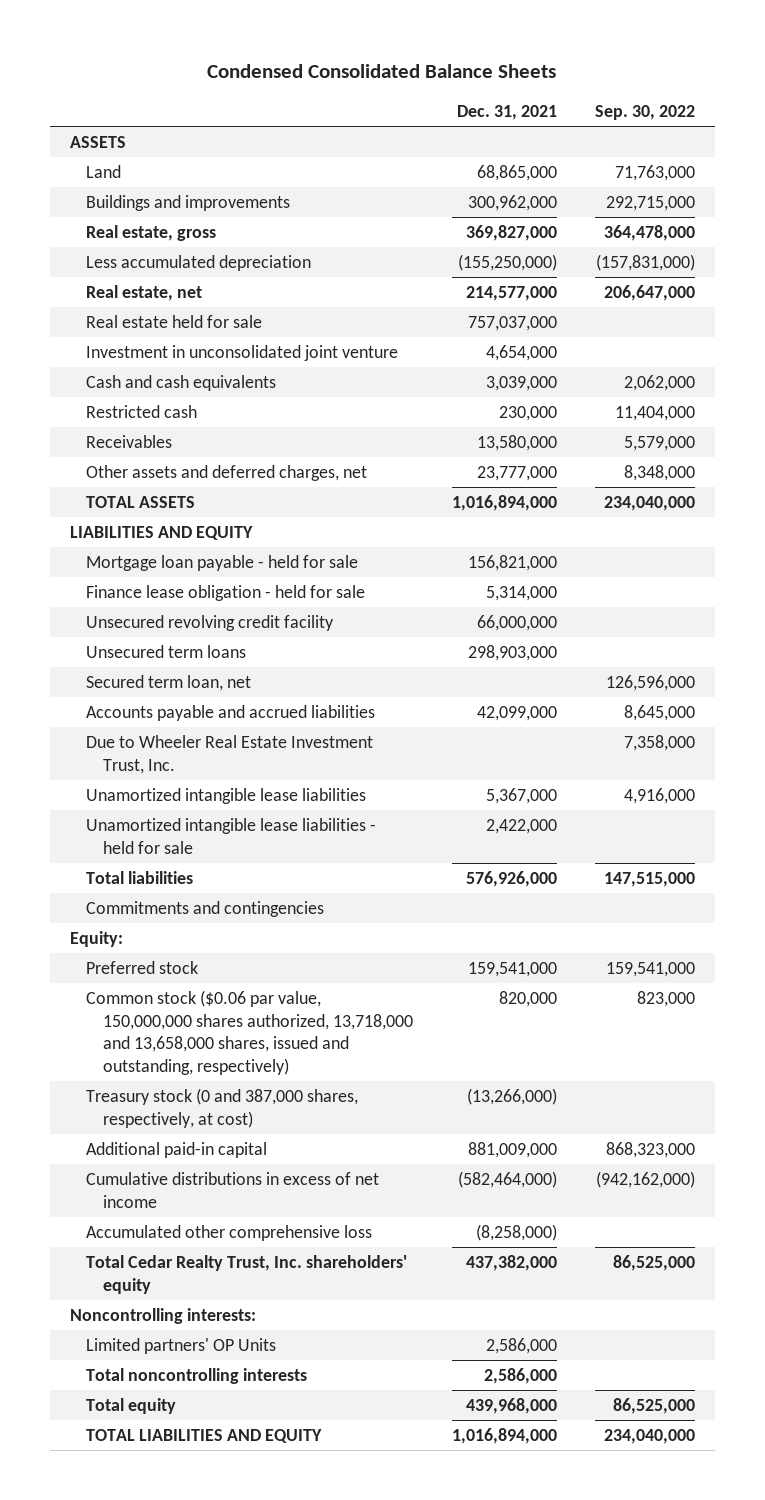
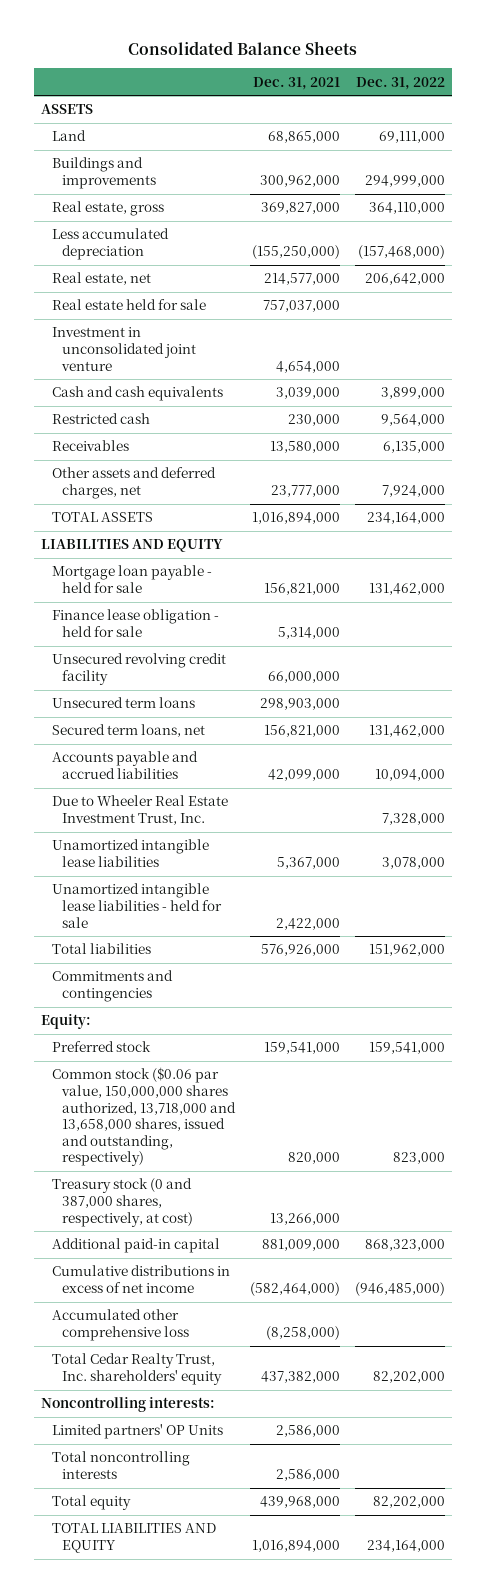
- Condensed Consolidated Balance Sheets
+ Consolidated Balance Sheets
- | Dec. 31, 2021 | Sep. 30, 2022
+ | Dec. 31, 2021 | Dec. 31, 2022
- Secured term loan, net | | 126,596,000
+ Secured term loans, net | 156,821,000 | 131,462,000
- Treasury stock (0 and 387,000 shares, respectively, at cost) | (13,266,000) |
+ Treasury stock (0 and 387,000 shares, respectively, at cost) | 13,266,000 |

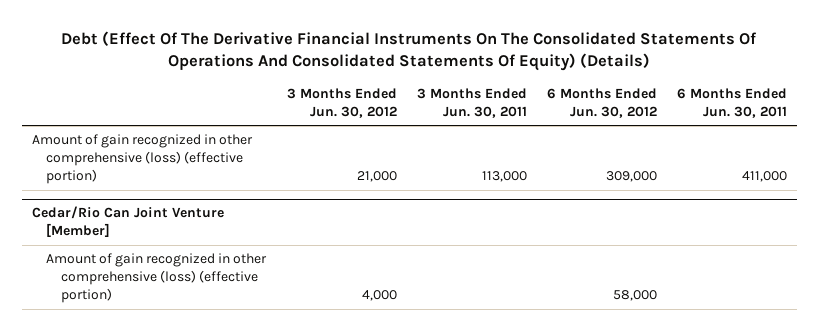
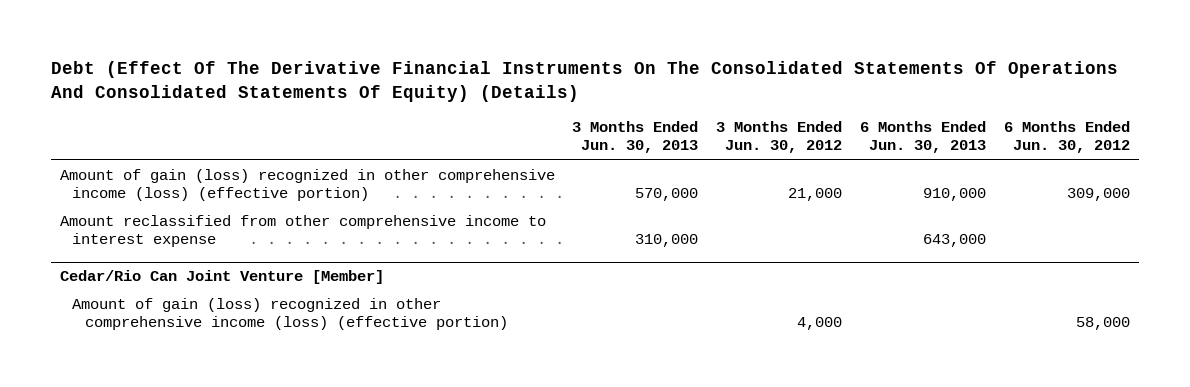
- | 3 Months Ended Jun. 30, 2012 | 3 Months Ended Jun. 30, 2011 | 6 Months Ended Jun. 30, 2012 | 6 Months Ended Jun. 30, 2011
+ | 3 Months Ended Jun. 30, 2013 | 3 Months Ended Jun. 30, 2012 | 6 Months Ended Jun. 30, 2013 | 6 Months Ended Jun. 30, 2012
- Amount of gain recognized in other comprehensive (loss) (effective portion) | 21,000 | 113,000 | 309,000 | 411,000
+ Amount of gain (loss) recognized in other comprehensive income (loss) (effective portion) | 570,000 | 21,000 | 910,000 | 309,000
+ Amount reclassified from other comprehensive income to interest expense | 310,000 | | 643,000 |
@ Cedar/Rio Can Joint Venture [Member]
- Amount of gain recognized in other comprehensive (loss) (effective portion) | 4,000 | | 58,000 |
+ Amount of gain (loss) recognized in other comprehensive income (loss) (effective portion) | | 4,000 | | 58,000

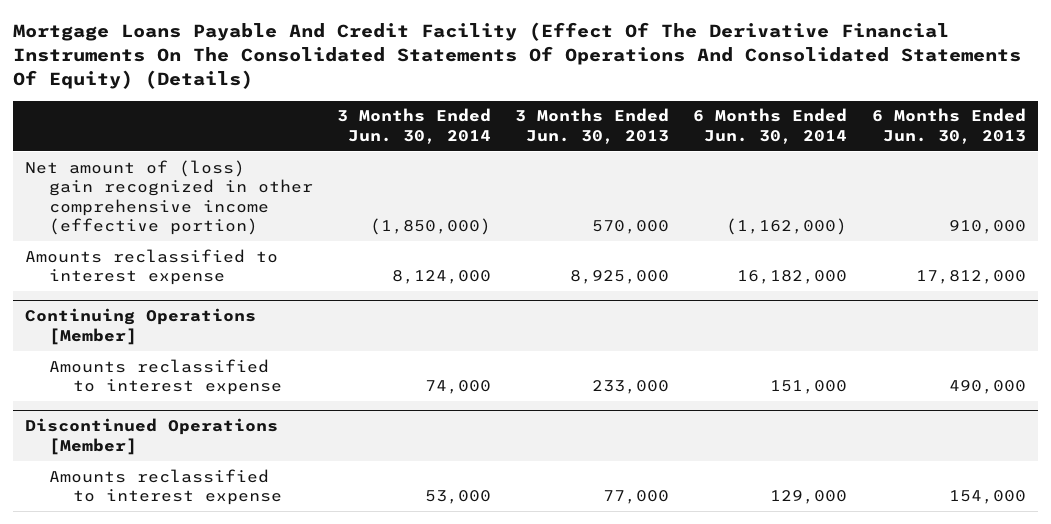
- Debt (Effect Of The Derivative Financial Instruments On The Consolidated Statements Of Operations And Consolidated Statements Of Equity) (Details)
+ Mortgage Loans Payable And Credit Facility (Effect Of The Derivative Financial Instruments On The Consolidated Statements Of Operations And Consolidated Statements Of Equity) (Details)
- | 3 Months Ended Jun. 30, 2013 | 3 Months Ended Jun. 30, 2012 | 6 Months Ended Jun. 30, 2013 | 6 Months Ended Jun. 30, 2012
+ | 3 Months Ended Jun. 30, 2014 | 3 Months Ended Jun. 30, 2013 | 6 Months Ended Jun. 30, 2014 | 6 Months Ended Jun. 30, 2013
- Amount of gain (loss) recognized in other comprehensive income (loss) (effective portion) | 570,000 | 21,000 | 910,000 | 309,000
- Amount reclassified from other comprehensive income to interest expense | 310,000 | | 643,000 |
- Cedar/Rio Can Joint Venture [Member]
- Amount of gain (loss) recognized in other comprehensive income (loss) (effective portion) | | 4,000 | | 58,000
+ Net amount of (loss) gain recognized in other comprehensive income (effective portion) | (1,850,000) | 570,000 | (1,162,000) | 910,000
+ Amounts reclassified to interest expense | 8,124,000 | 8,925,000 | 16,182,000 | 17,812,000
+ Continuing Operations [Member]
+ Amounts reclassified to interest expense | 74,000 | 233,000 | 151,000 | 490,000
+ Discontinued Operations [Member]
+ Amounts reclassified to interest expense | 53,000 | 77,000 | 129,000 | 154,000

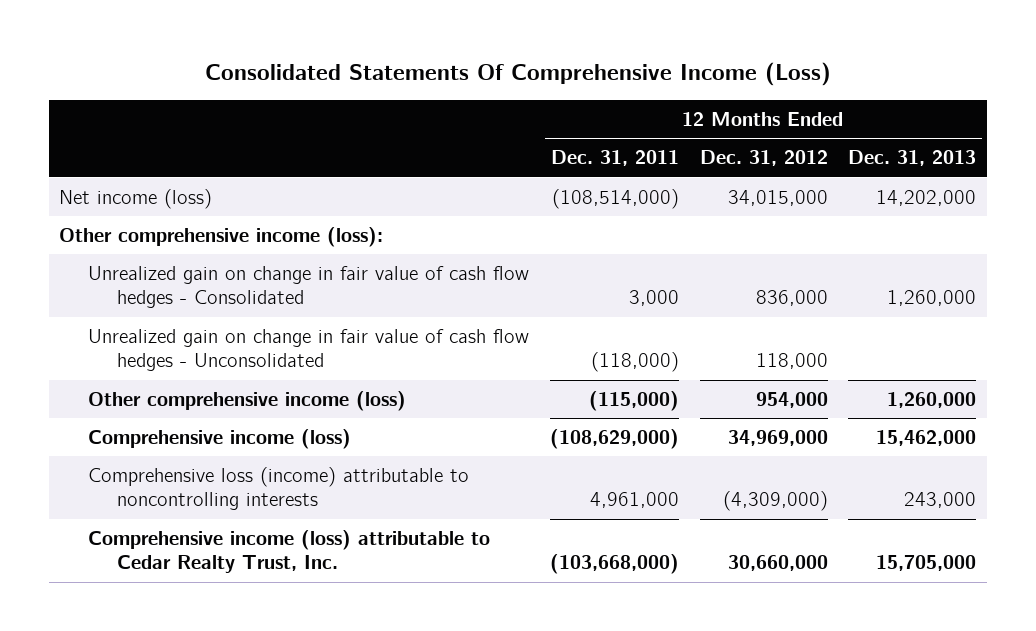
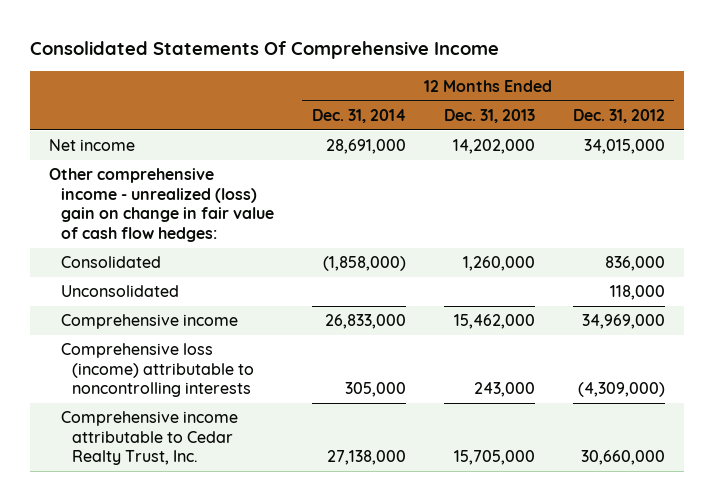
- Consolidated Statements Of Comprehensive Income (Loss)
+ Consolidated Statements Of Comprehensive Income
- | 12 Months Ended Dec. 31, 2011 | 12 Months Ended Dec. 31, 2012 | 12 Months Ended Dec. 31, 2013
+ | 12 Months Ended Dec. 31, 2014 | 12 Months Ended Dec. 31, 2013 | 12 Months Ended Dec. 31, 2012
- Net income (loss) | (108,514,000) | 34,015,000 | 14,202,000
- Other comprehensive income (loss):
- Unrealized gain on change in fair value of cash flow hedges - Consolidated | 3,000 | 836,000 | 1,260,000
- Unrealized gain on change in fair value of cash flow hedges - Unconsolidated | (118,000) | 118,000 |
- Other comprehensive income (loss) | (115,000) | 954,000 | 1,260,000
- Comprehensive income (loss) | (108,629,000) | 34,969,000 | 15,462,000
+ Net income | 28,691,000 | 14,202,000 | 34,015,000
+ Other comprehensive income - unrealized (loss) gain on change in fair value of cash flow hedges:
+ Consolidated | (1,858,000) | 1,260,000 | 836,000
+ Unconsolidated | | | 118,000
+ Comprehensive income | 26,833,000 | 15,462,000 | 34,969,000
- Comprehensive income (loss) attributable to Cedar Realty Trust, Inc. | (103,668,000) | 30,660,000 | 15,705,000
+ Comprehensive income attributable to Cedar Realty Trust, Inc. | 27,138,000 | 15,705,000 | 30,660,000

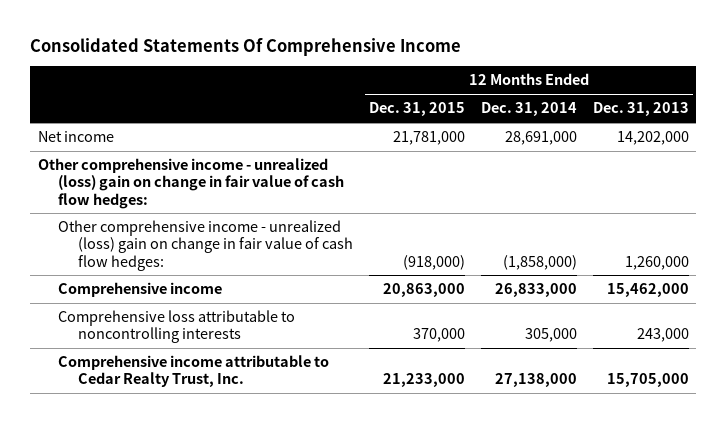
- | 12 Months Ended Dec. 31, 2014 | 12 Months Ended Dec. 31, 2013 | 12 Months Ended Dec. 31, 2012
+ | 12 Months Ended Dec. 31, 2015 | 12 Months Ended Dec. 31, 2014 | 12 Months Ended Dec. 31, 2013
- Consolidated | (1,858,000) | 1,260,000 | 836,000
- Unconsolidated | | | 118,000
+ Other comprehensive income - unrealized (loss) gain on change in fair value of cash flow hedges: | (918,000) | (1,858,000) | 1,260,000
- Comprehensive loss (income) attributable to noncontrolling interests | 305,000 | 243,000 | (4,309,000)
+ Comprehensive loss attributable to noncontrolling interests | 370,000 | 305,000 | 243,000

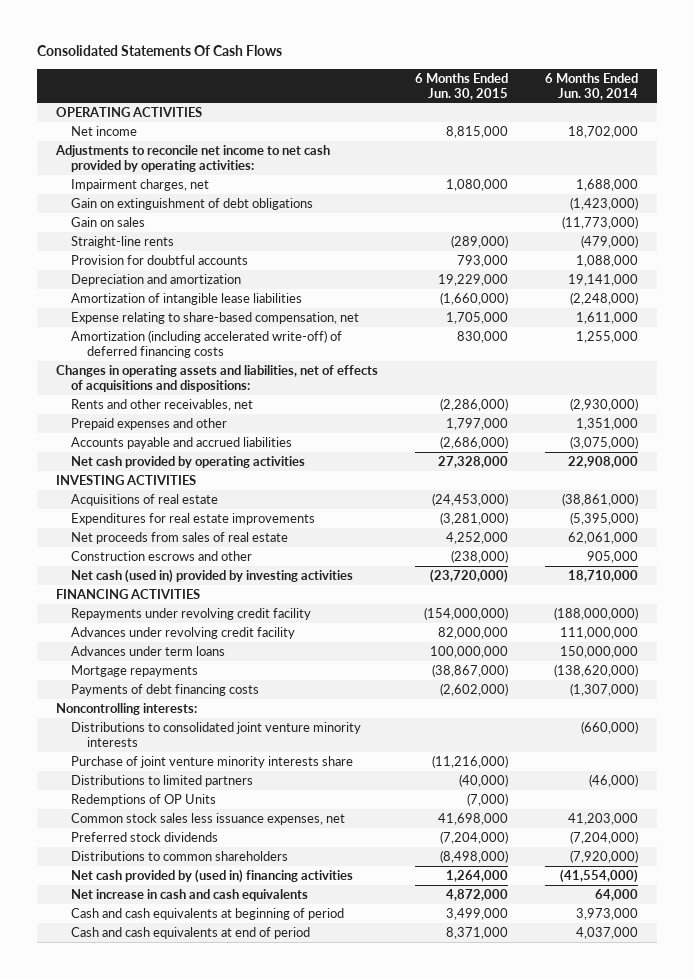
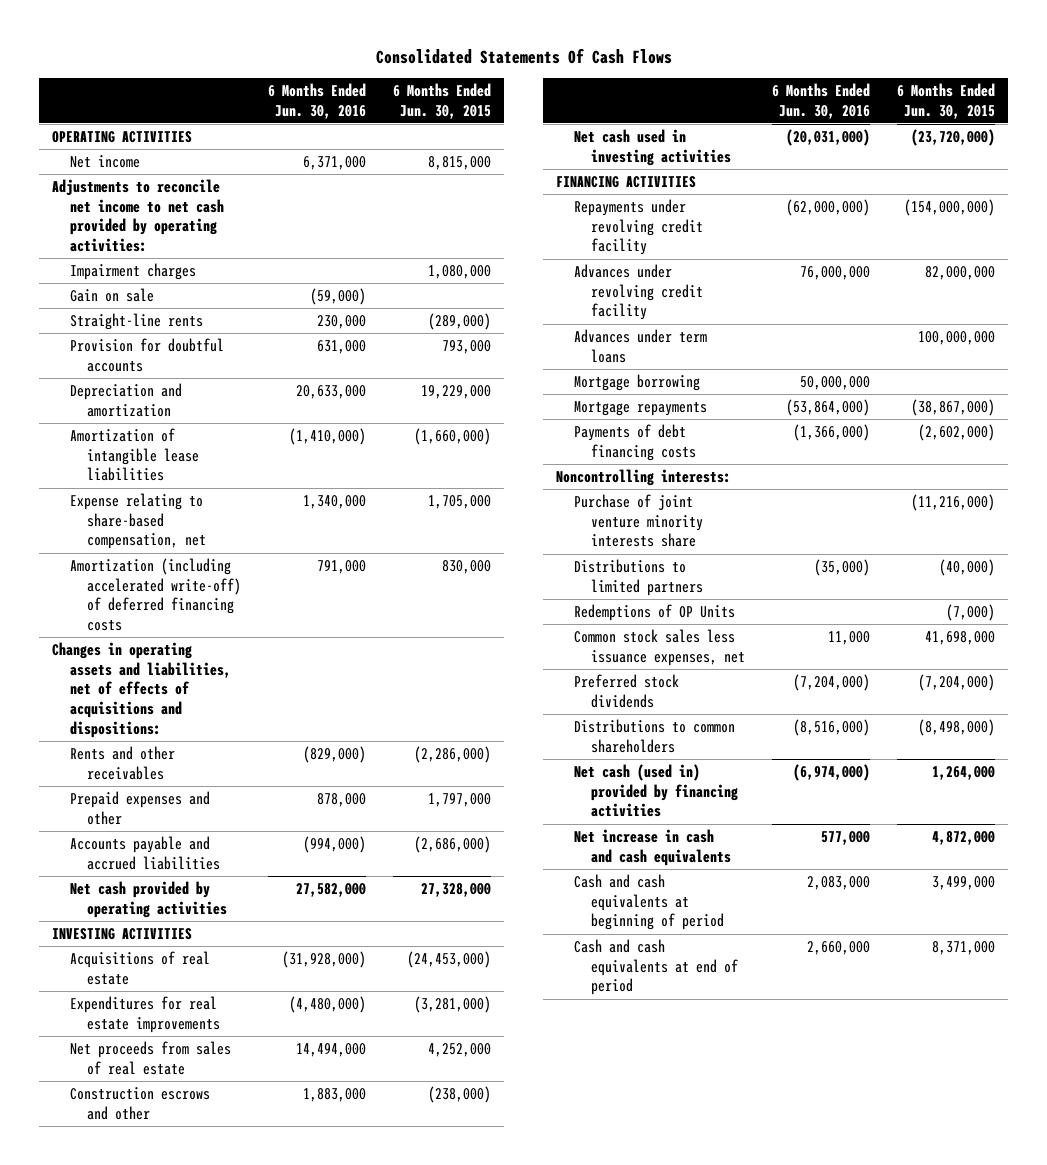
- | 6 Months Ended Jun. 30, 2015 | 6 Months Ended Jun. 30, 2014
+ | 6 Months Ended Jun. 30, 2016 | 6 Months Ended Jun. 30, 2015
- Impairment charges, net | 1,080,000 | 1,688,000
- Gain on extinguishment of debt obligations | | (1,423,000)
- Gain on sales | | (11,773,000)
+ Impairment charges | | 1,080,000
+ Gain on sale | (59,000) |
- Rents and other receivables, net | (2,286,000) | (2,930,000)
+ Rents and other receivables | (829,000) | (2,286,000)
- Net cash (used in) provided by investing activities | (23,720,000) | 18,710,000
+ Net cash used in investing activities | (20,031,000) | (23,720,000)
+ Mortgage borrowing | 50,000,000 |
- Distributions to consolidated joint venture minority interests | | (660,000)
- Net cash provided by (used in) financing activities | 1,264,000 | (41,554,000)
+ Net cash (used in) provided by financing activities | (6,974,000) | 1,264,000

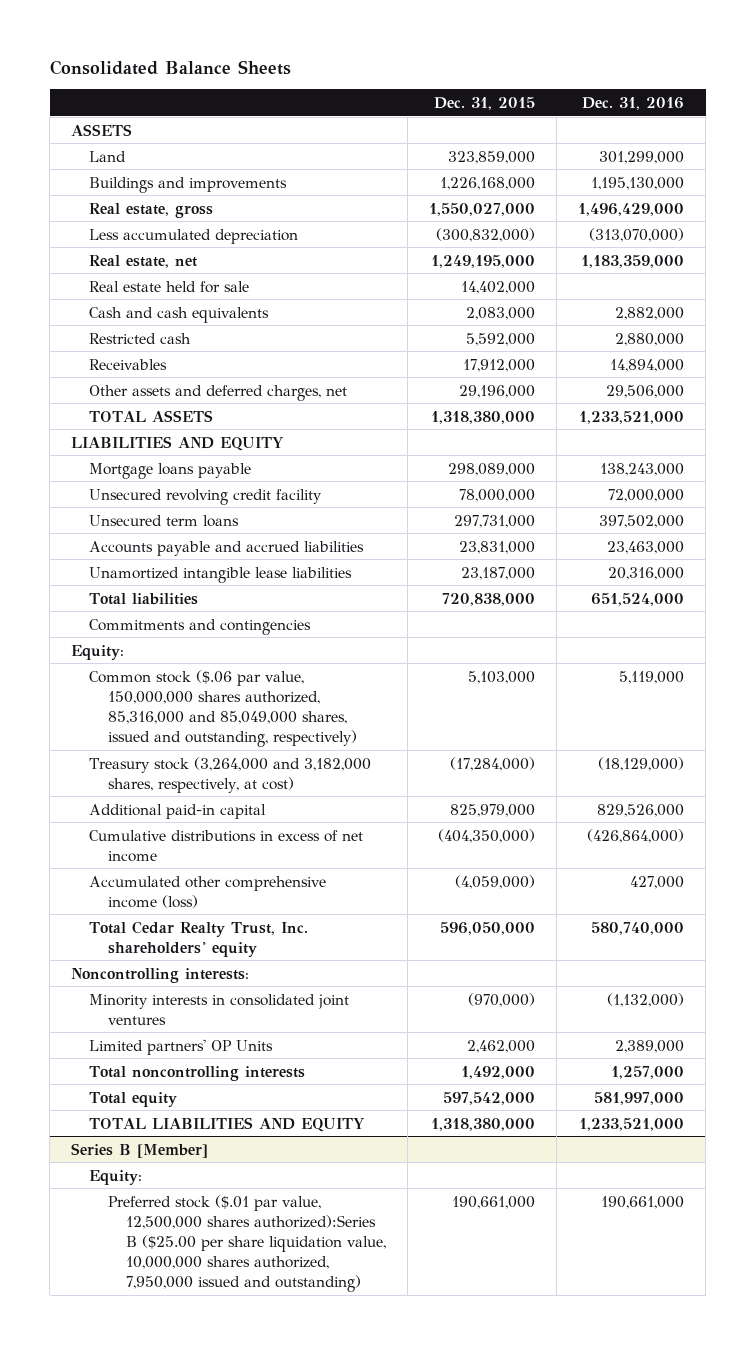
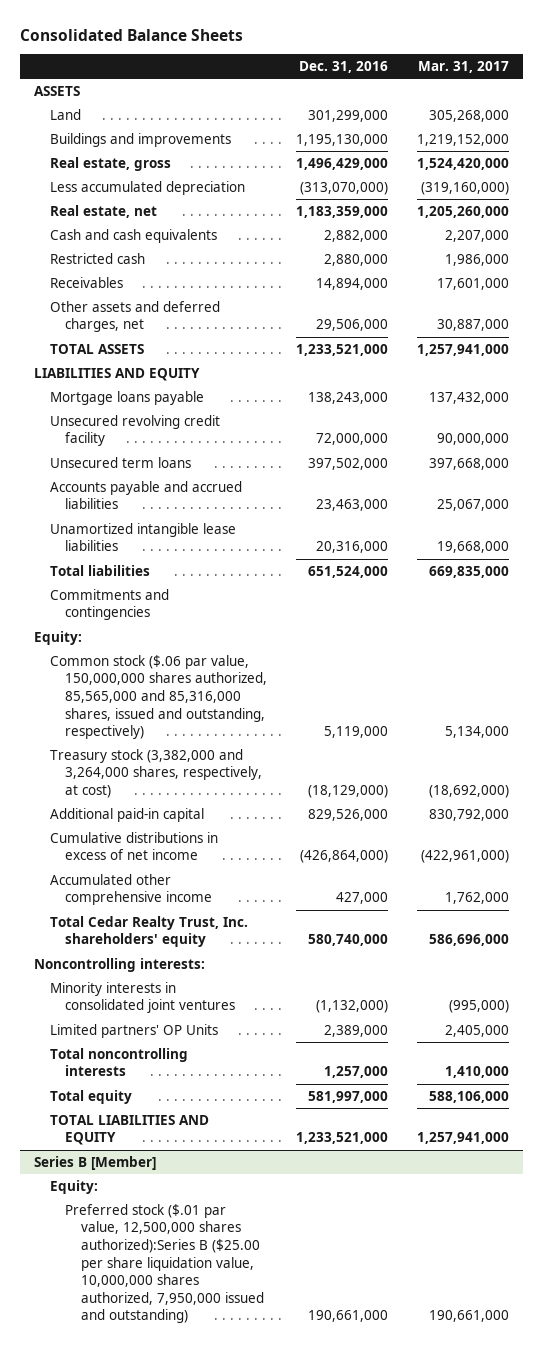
- | Dec. 31, 2015 | Dec. 31, 2016
+ | Dec. 31, 2016 | Mar. 31, 2017
- Real estate held for sale | 14,402,000 |
- Common stock ($.06 par value, 150,000,000 shares authorized, 85,316,000 and 85,049,000 shares, issued and outstanding, respectively) | 5,103,000 | 5,119,000
- Treasury stock (3,264,000 and 3,182,000 shares, respectively, at cost) | (17,284,000) | (18,129,000)
+ Common stock ($.06 par value, 150,000,000 shares authorized, 85,565,000 and 85,316,000 shares, issued and outstanding, respectively) | 5,119,000 | 5,134,000
+ Treasury stock (3,382,000 and 3,264,000 shares, respectively, at cost) | (18,129,000) | (18,692,000)
- Accumulated other comprehensive income (loss) | (4,059,000) | 427,000
+ Accumulated other comprehensive income | 427,000 | 1,762,000

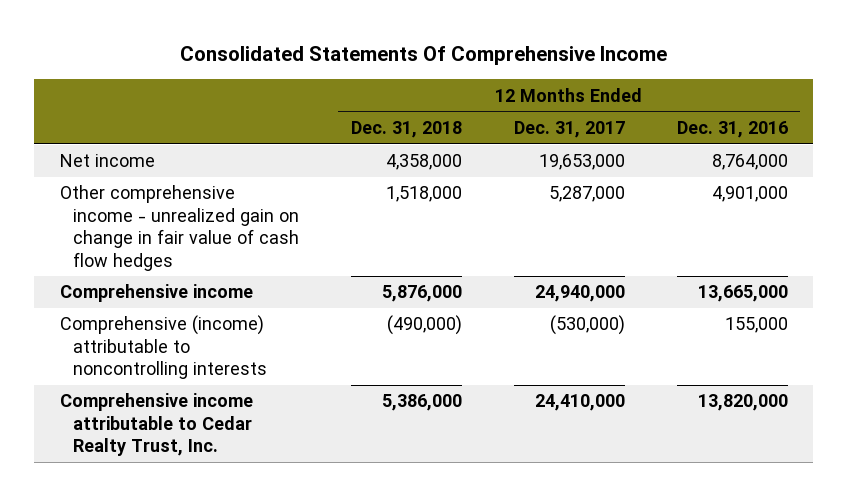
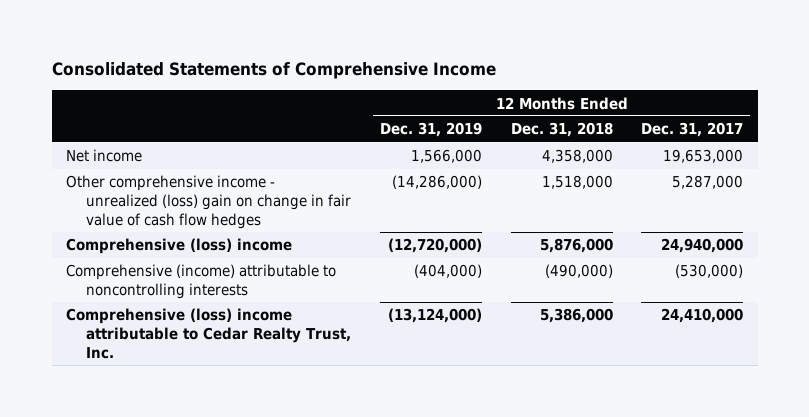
- Consolidated Statements Of Comprehensive Income
+ Consolidated Statements of Comprehensive Income
- | 12 Months Ended Dec. 31, 2018 | 12 Months Ended Dec. 31, 2017 | 12 Months Ended Dec. 31, 2016
+ | 12 Months Ended Dec. 31, 2019 | 12 Months Ended Dec. 31, 2018 | 12 Months Ended Dec. 31, 2017
- Other comprehensive income - unrealized gain on change in fair value of cash flow hedges | 1,518,000 | 5,287,000 | 4,901,000
- Comprehensive income | 5,876,000 | 24,940,000 | 13,665,000
+ Other comprehensive income - unrealized (loss) gain on change in fair value of cash flow hedges | (14,286,000) | 1,518,000 | 5,287,000
+ Comprehensive (loss) income | (12,720,000) | 5,876,000 | 24,940,000
- Comprehensive income attributable to Cedar Realty Trust, Inc. | 5,386,000 | 24,410,000 | 13,820,000
+ Comprehensive (loss) income attributable to Cedar Realty Trust, Inc. | (13,124,000) | 5,386,000 | 24,410,000

